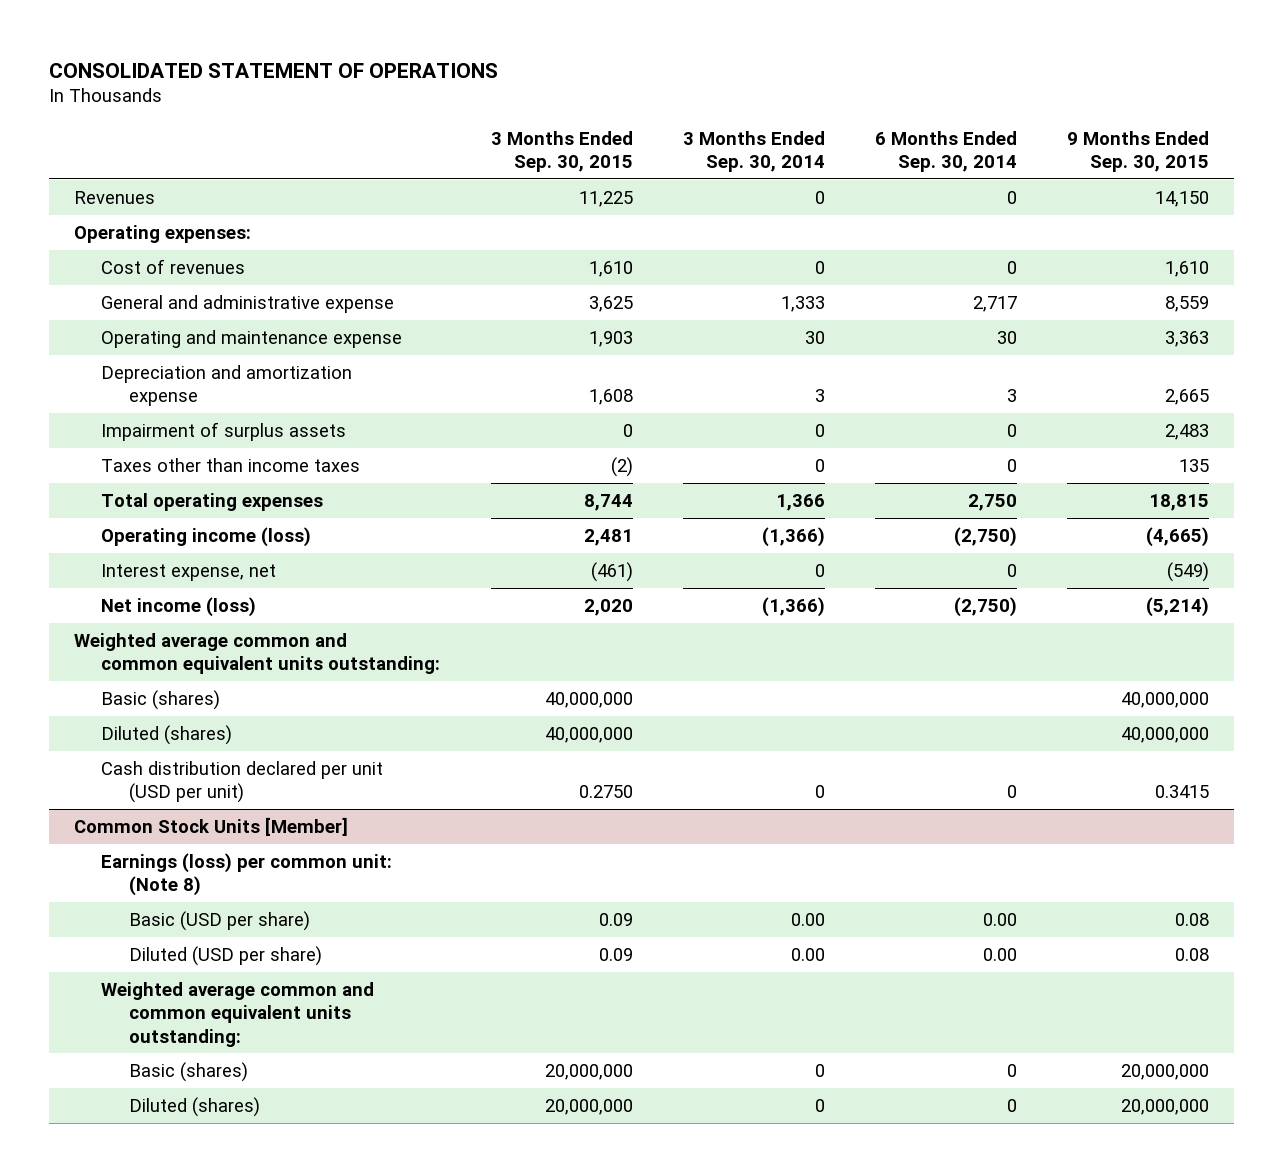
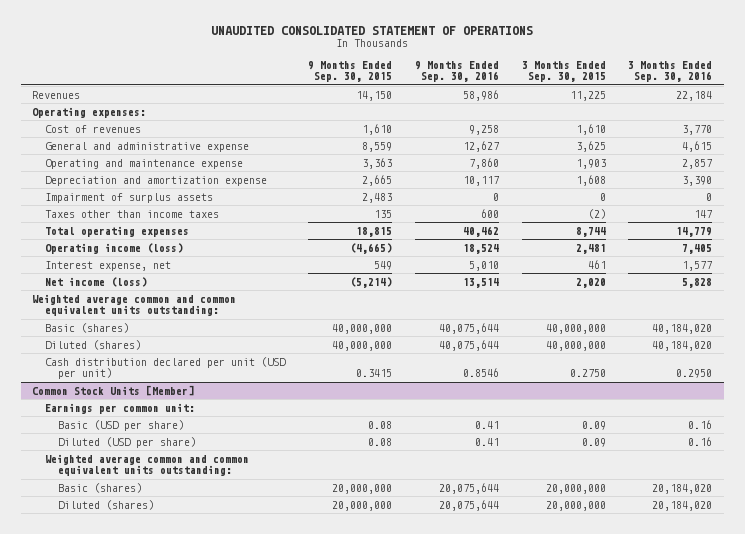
- CONSOLIDATED STATEMENT OF OPERATIONS
+ UNAUDITED CONSOLIDATED STATEMENT OF OPERATIONS
- | 3 Months Ended Sep. 30, 2015 | 3 Months Ended Sep. 30, 2014 | 6 Months Ended Sep. 30, 2014 | 9 Months Ended Sep. 30, 2015
+ | 9 Months Ended Sep. 30, 2015 | 9 Months Ended Sep. 30, 2016 | 3 Months Ended Sep. 30, 2015 | 3 Months Ended Sep. 30, 2016
- Interest expense, net | (461) | 0 | 0 | (549)
+ Interest expense, net | 549 | 5,010 | 461 | 1,577
@ Common Stock Units [Member]
- Earnings (loss) per common unit: (Note 8)
+ Earnings per common unit:

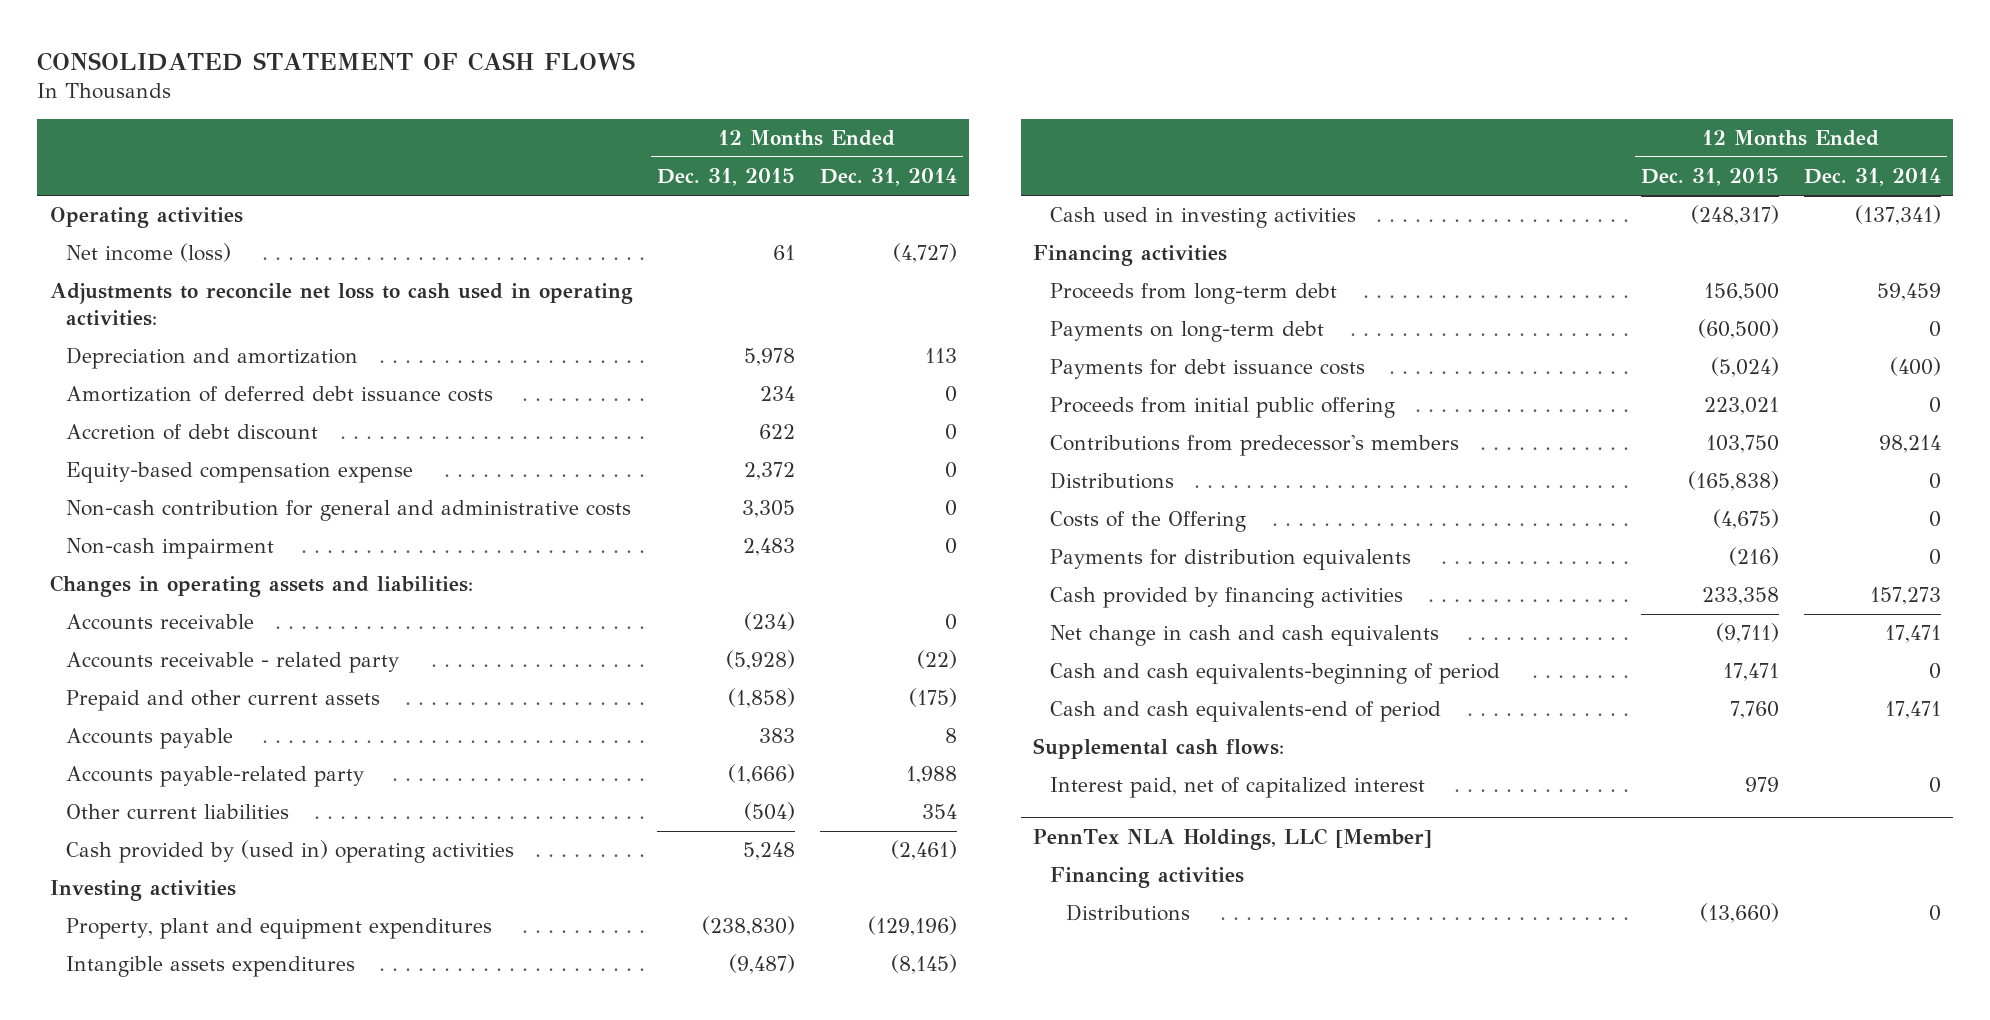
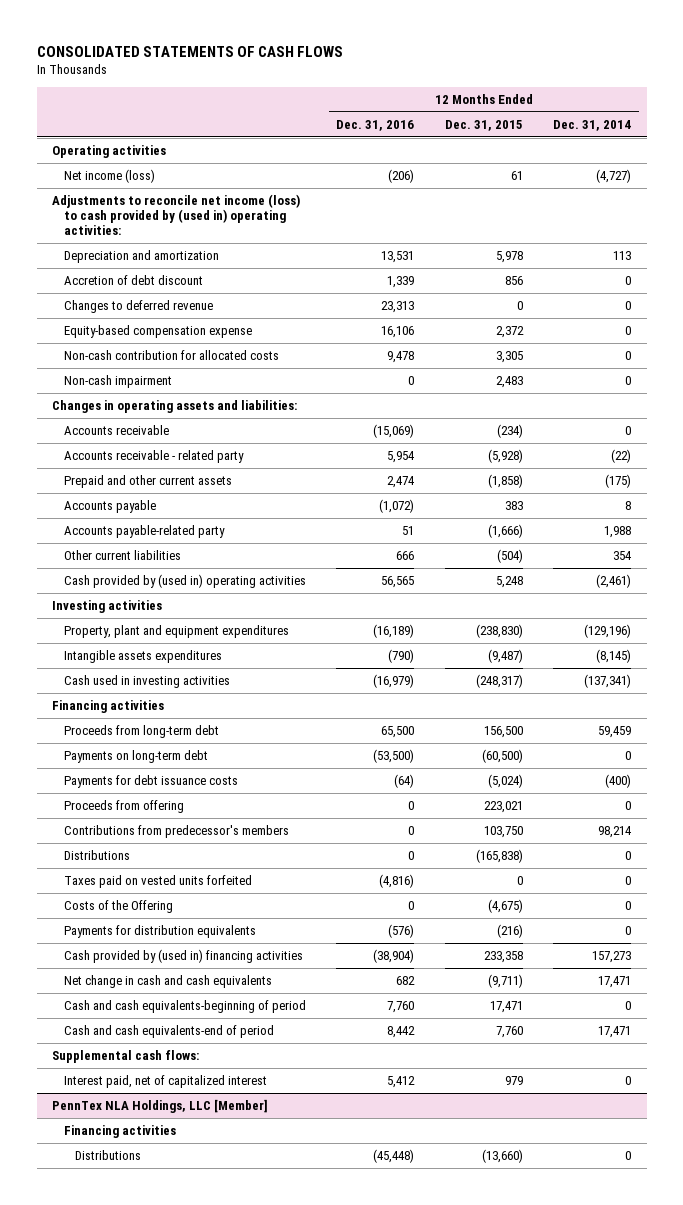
- CONSOLIDATED STATEMENT OF CASH FLOWS
+ CONSOLIDATED STATEMENTS OF CASH FLOWS
- | 12 Months Ended Dec. 31, 2015 | 12 Months Ended Dec. 31, 2014
+ | 12 Months Ended Dec. 31, 2016 | 12 Months Ended Dec. 31, 2015 | 12 Months Ended Dec. 31, 2014
- Adjustments to reconcile net loss to cash used in operating activities:
+ Adjustments to reconcile net income (loss) to cash provided by (used in) operating activities:
- Amortization of deferred debt issuance costs | 234 | 0
- Accretion of debt discount | 622 | 0
+ Accretion of debt discount | 1,339 | 856 | 0
+ Changes to deferred revenue | 23,313 | 0 | 0
- Non-cash contribution for general and administrative costs | 3,305 | 0
+ Non-cash contribution for allocated costs | 9,478 | 3,305 | 0
- Proceeds from initial public offering | 223,021 | 0
+ Proceeds from offering | 0 | 223,021 | 0
+ Taxes paid on vested units forfeited | (4,816) | 0 | 0
- Cash provided by financing activities | 233,358 | 157,273
+ Cash provided by (used in) financing activities | (38,904) | 233,358 | 157,273

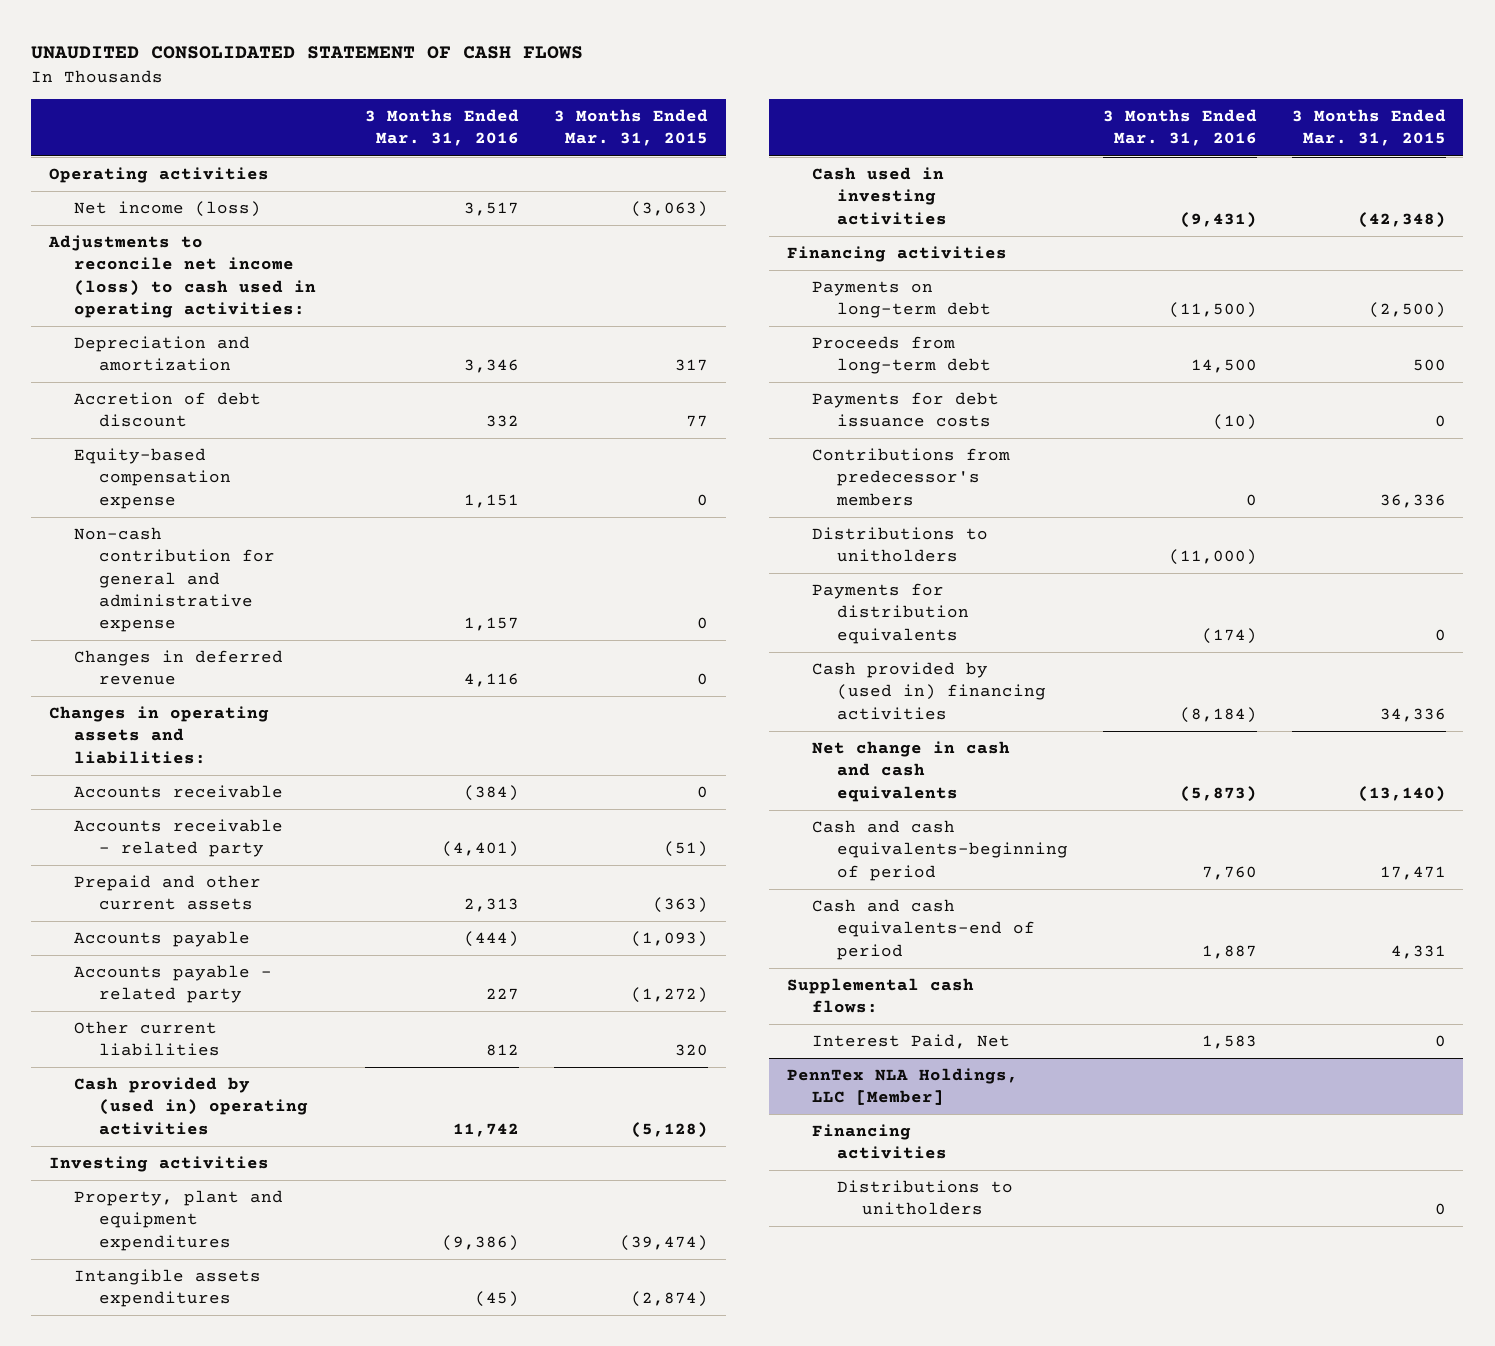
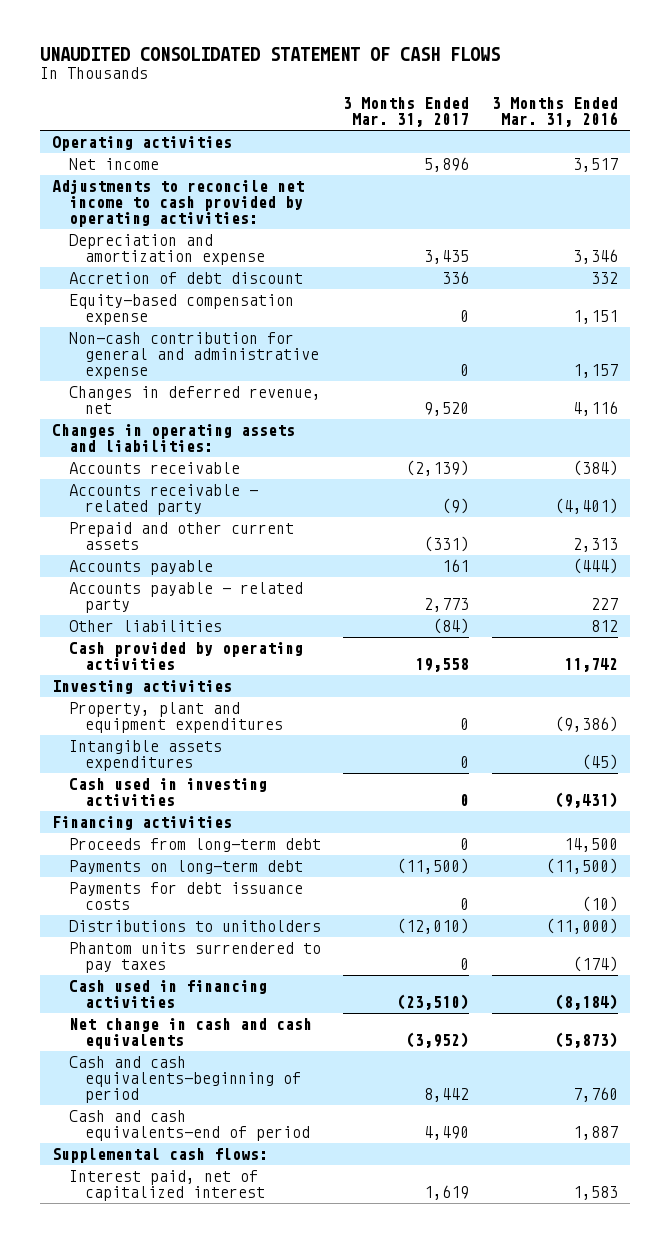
- | 3 Months Ended Mar. 31, 2016 | 3 Months Ended Mar. 31, 2015
+ | 3 Months Ended Mar. 31, 2017 | 3 Months Ended Mar. 31, 2016
- Net income (loss) | 3,517 | (3,063)
- Adjustments to reconcile net income (loss) to cash used in operating activities:
- Depreciation and amortization | 3,346 | 317
+ Net income | 5,896 | 3,517
+ Adjustments to reconcile net income to cash provided by operating activities:
+ Depreciation and amortization expense | 3,435 | 3,346
- Changes in deferred revenue | 4,116 | 0
+ Changes in deferred revenue, net | 9,520 | 4,116
- Other current liabilities | 812 | 320
- Cash provided by (used in) operating activities | 11,742 | (5,128)
+ Other liabilities | (84) | 812
+ Cash provided by operating activities | 19,558 | 11,742
moved down: Payments on long-term debt | (11,500) | (11,500)
- Contributions from predecessor's members | 0 | 36,336
- Payments for distribution equivalents | (174) | 0
- Cash provided by (used in) financing activities | (8,184) | 34,336
+ Phantom units surrendered to pay taxes | 0 | (174)
+ Cash used in financing activities | (23,510) | (8,184)
- Interest Paid, Net | 1,583 | 0
- PennTex NLA Holdings, LLC [Member]
- Financing activities
- Distributions to unitholders | | 0
+ Interest paid, net of capitalized interest | 1,619 | 1,583

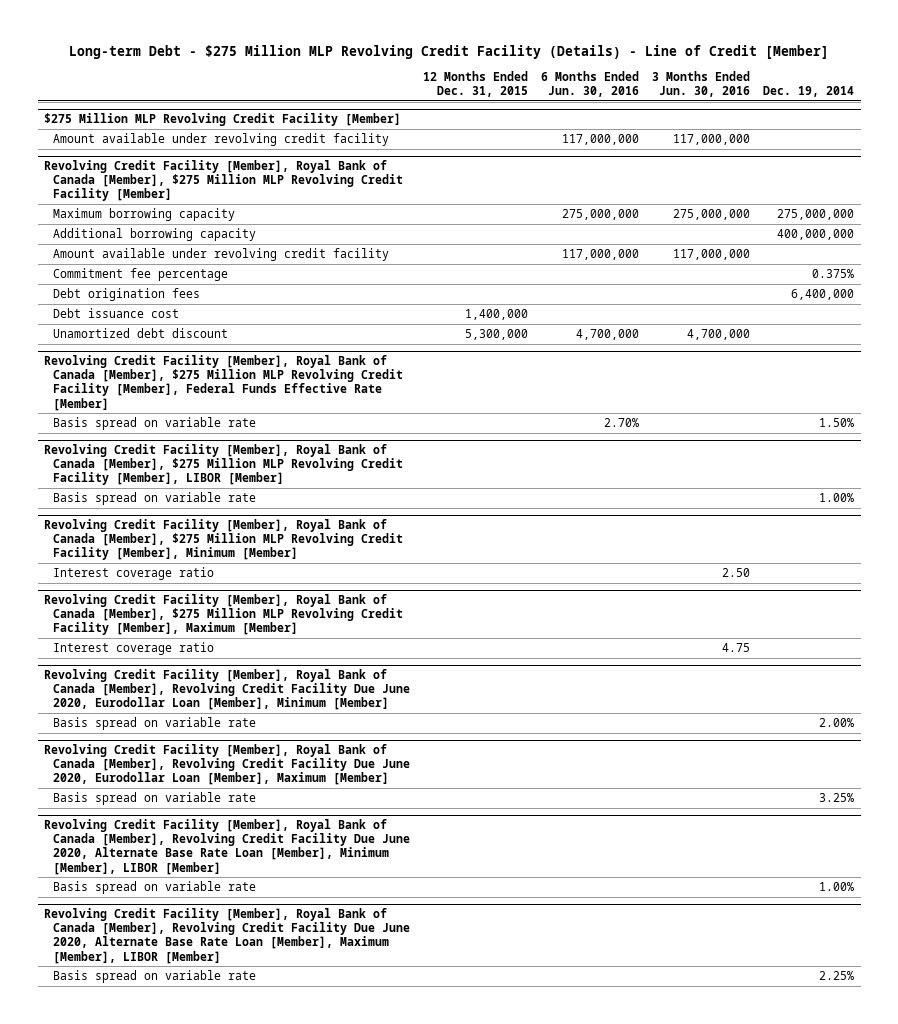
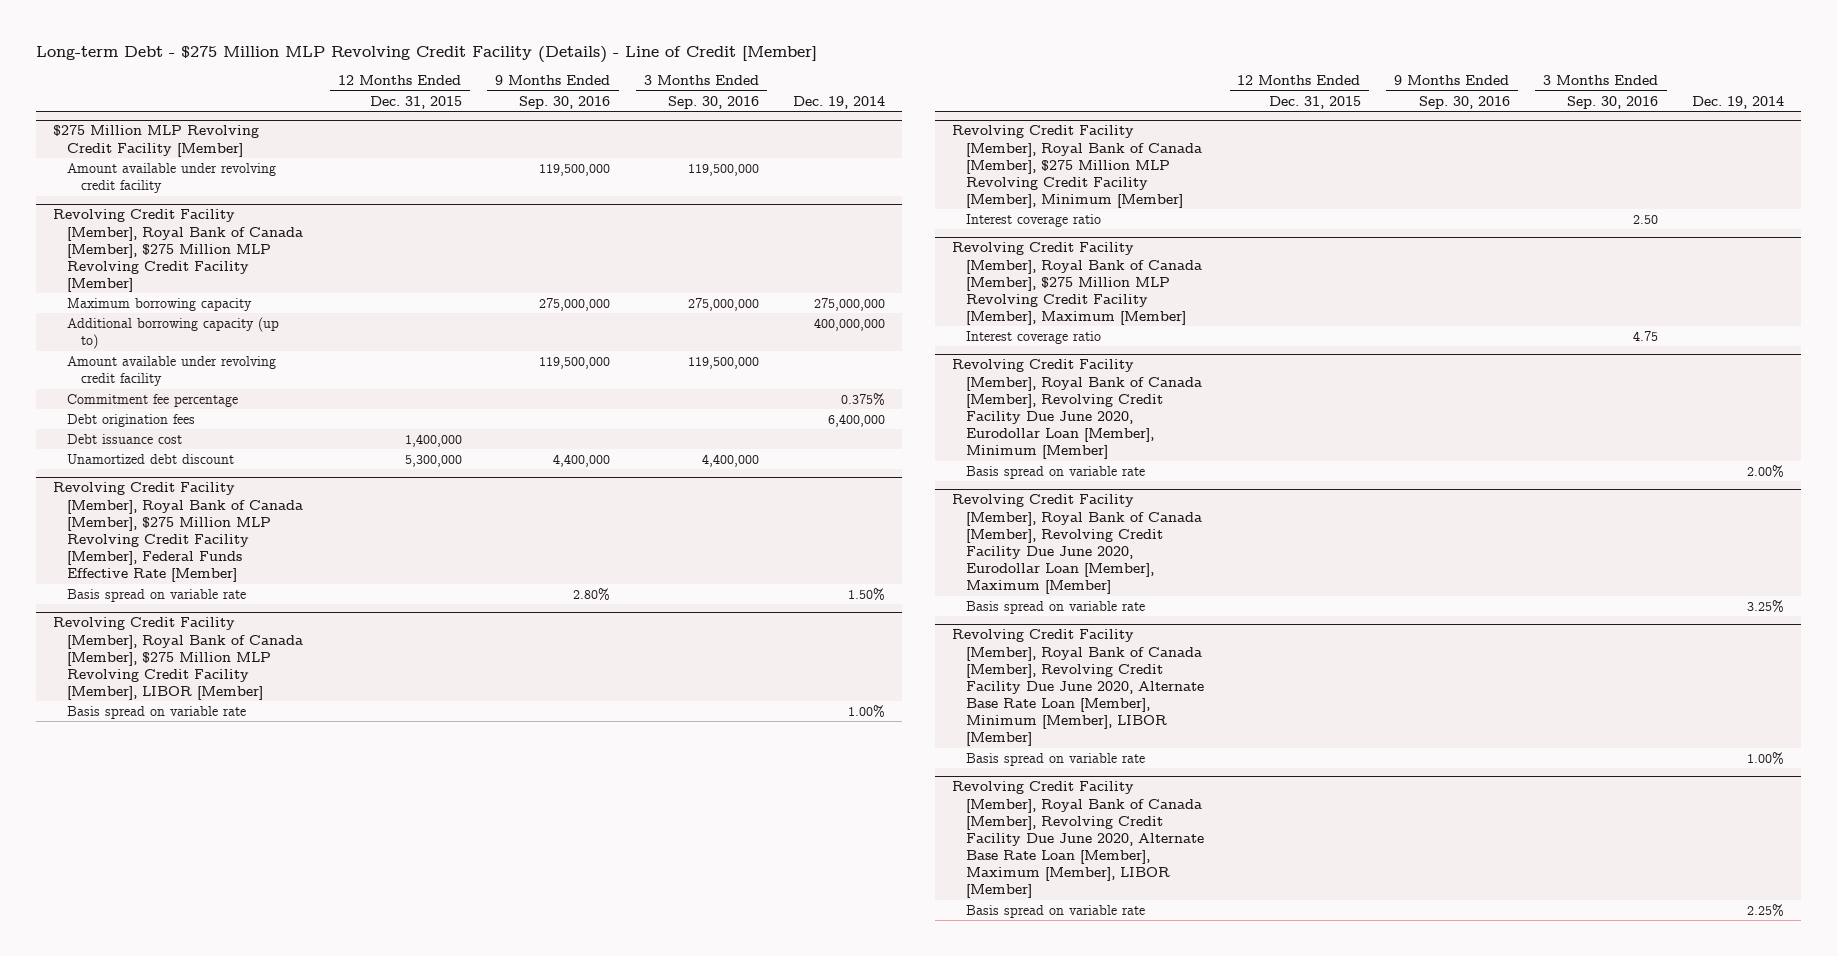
- | 12 Months Ended Dec. 31, 2015 | 6 Months Ended Jun. 30, 2016 | 3 Months Ended Jun. 30, 2016 | Dec. 19, 2014
+ | 12 Months Ended Dec. 31, 2015 | 9 Months Ended Sep. 30, 2016 | 3 Months Ended Sep. 30, 2016 | Dec. 19, 2014
@ Revolving Credit Facility [Member], Royal Bank of Canada [Member], $275 Million MLP Revolving Credit Facility [Member]
- Additional borrowing capacity | | | | 400,000,000
+ Additional borrowing capacity (up to) | | | | 400,000,000

